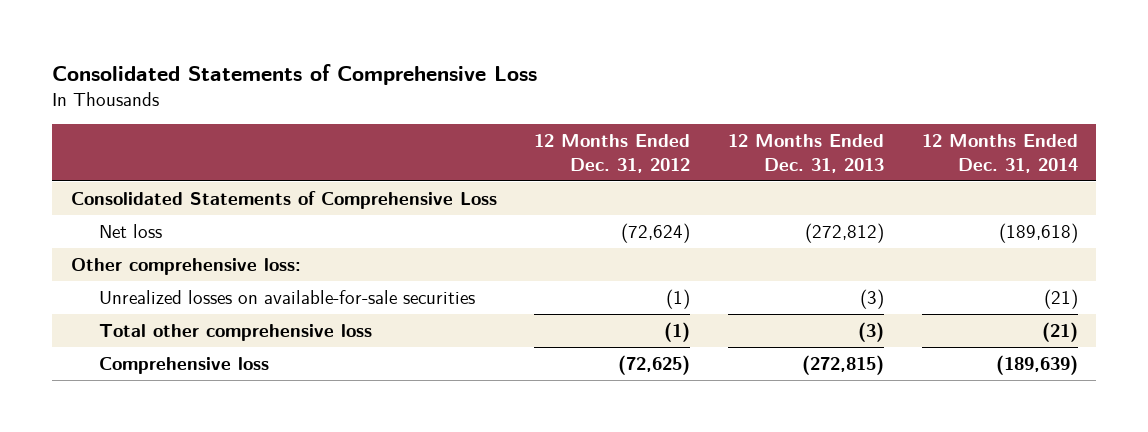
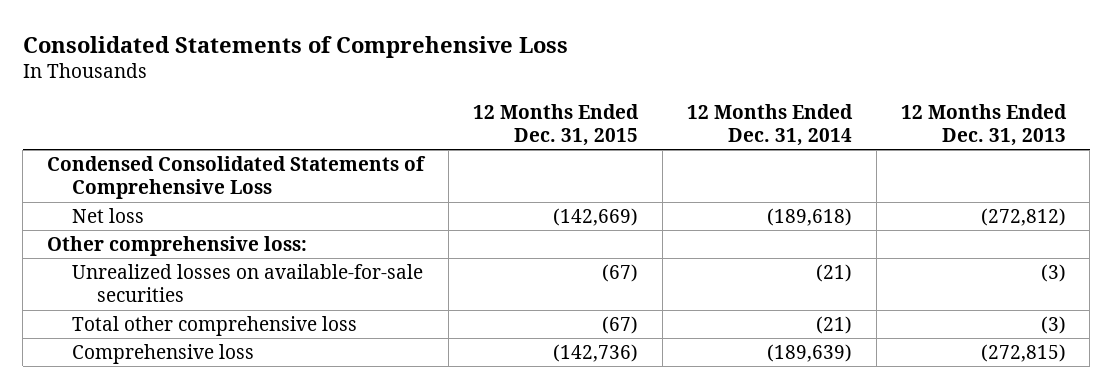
- | 12 Months Ended Dec. 31, 2012 | 12 Months Ended Dec. 31, 2013 | 12 Months Ended Dec. 31, 2014
+ | 12 Months Ended Dec. 31, 2015 | 12 Months Ended Dec. 31, 2014 | 12 Months Ended Dec. 31, 2013
- Consolidated Statements of Comprehensive Loss
+ Condensed Consolidated Statements of Comprehensive Loss

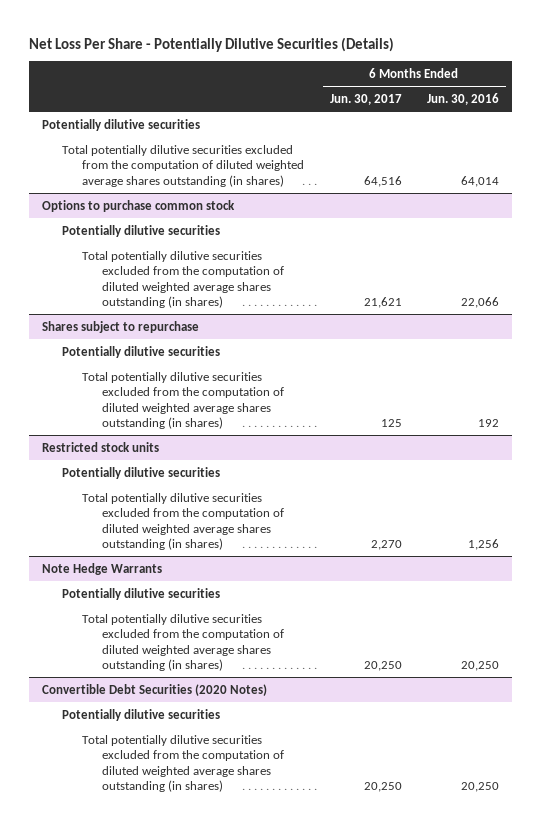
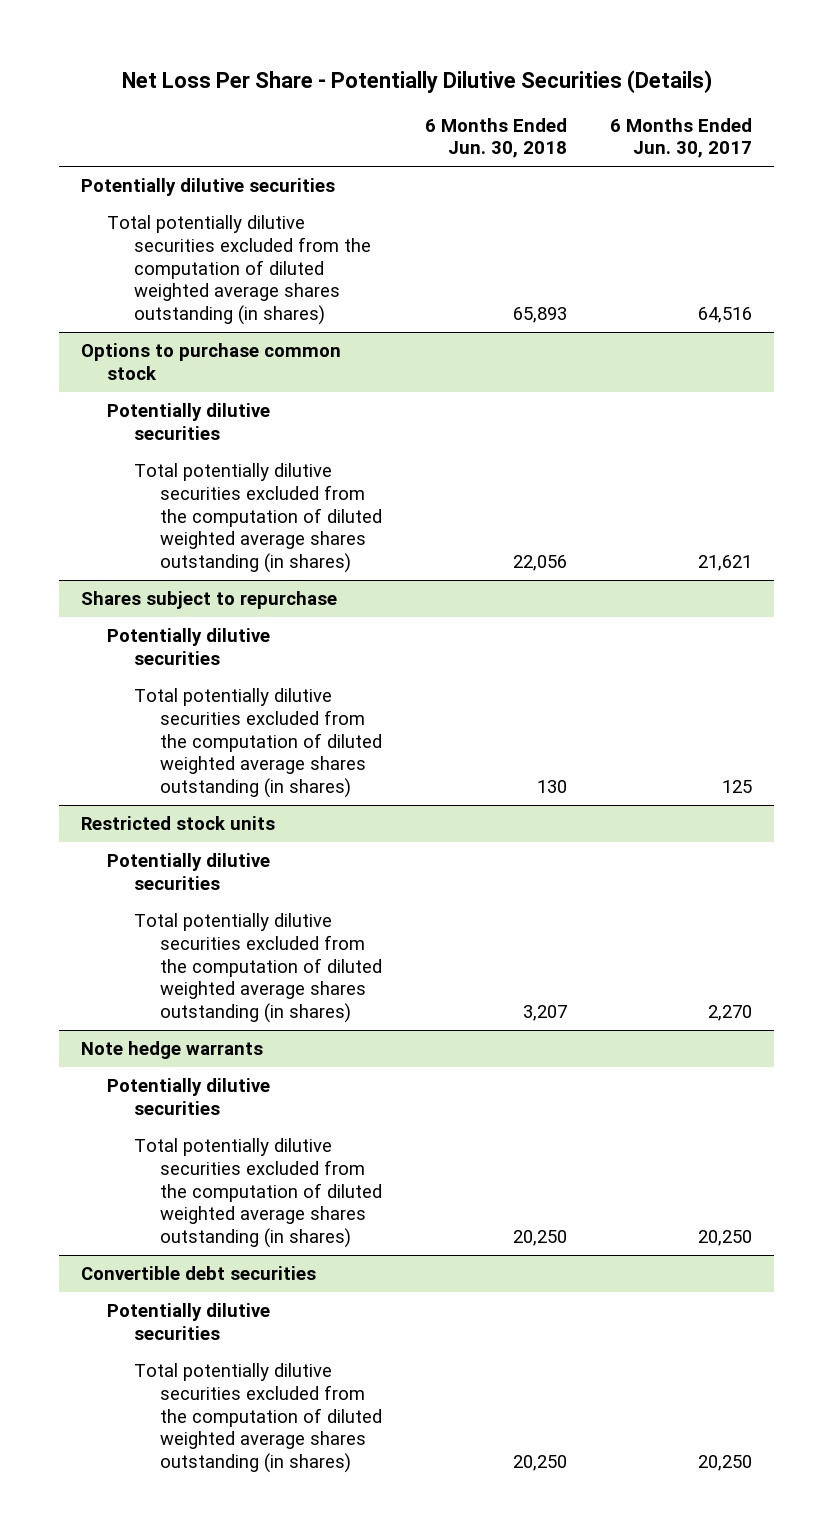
- | 6 Months Ended Jun. 30, 2017 | 6 Months Ended Jun. 30, 2016
+ | 6 Months Ended Jun. 30, 2018 | 6 Months Ended Jun. 30, 2017
- Note Hedge Warrants
+ Note hedge warrants
- Convertible Debt Securities (2020 Notes)
+ Convertible debt securities

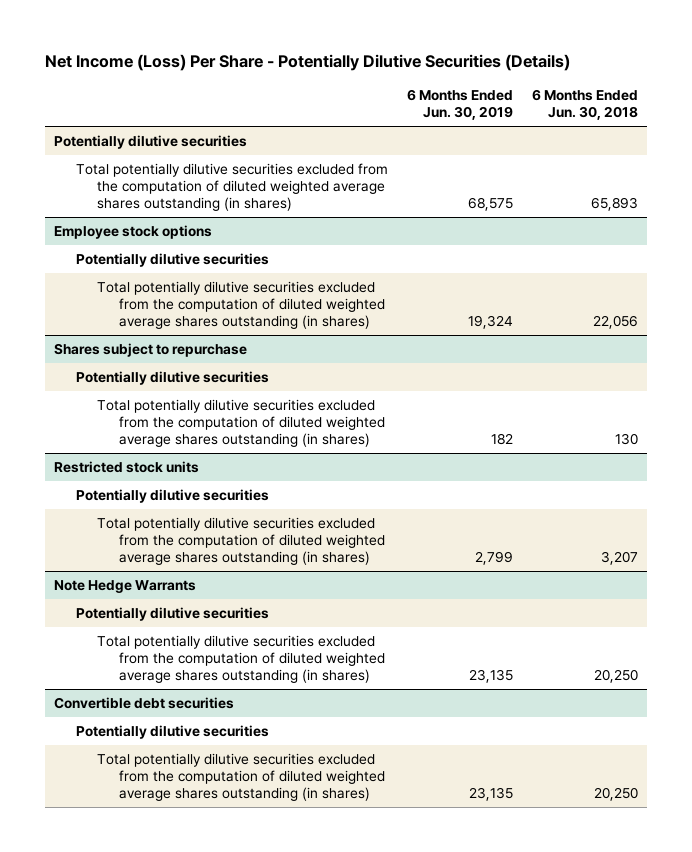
- Net Loss Per Share - Potentially Dilutive Securities (Details)
+ Net Income (Loss) Per Share - Potentially Dilutive Securities (Details)
- | 6 Months Ended Jun. 30, 2018 | 6 Months Ended Jun. 30, 2017
+ | 6 Months Ended Jun. 30, 2019 | 6 Months Ended Jun. 30, 2018
- Options to purchase common stock
+ Employee stock options
- Note hedge warrants
+ Note Hedge Warrants

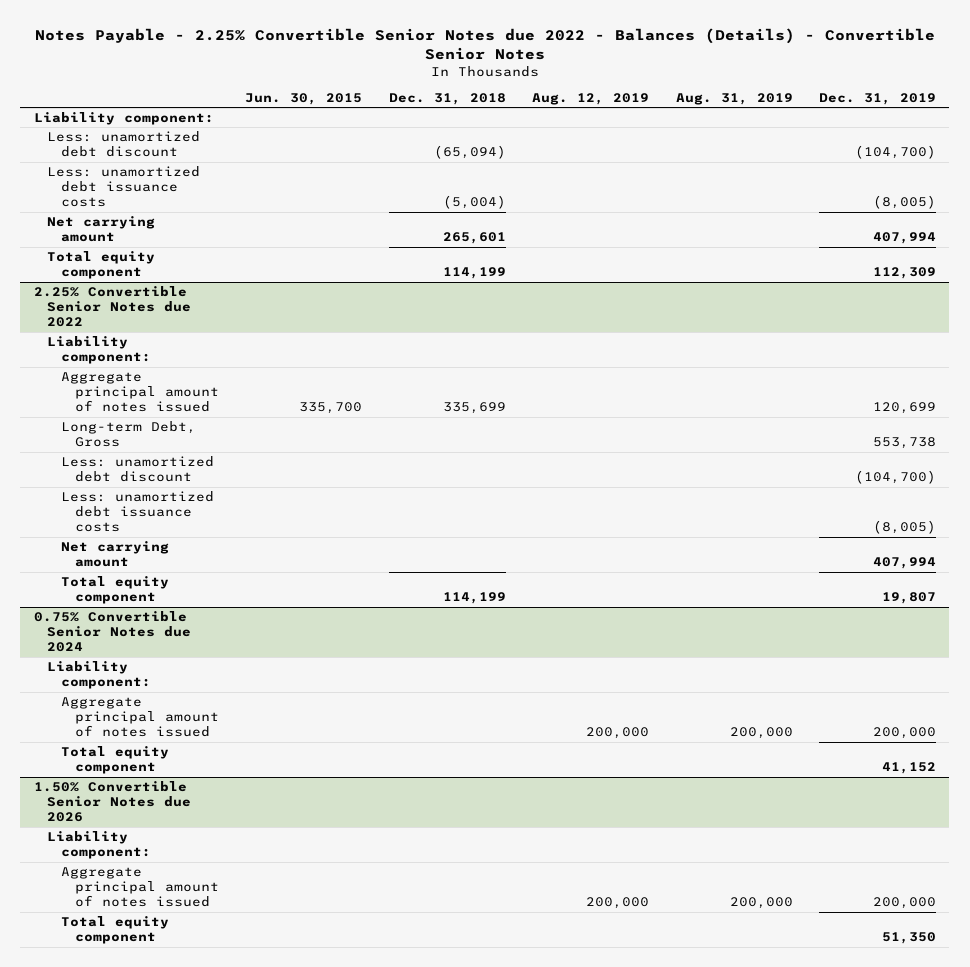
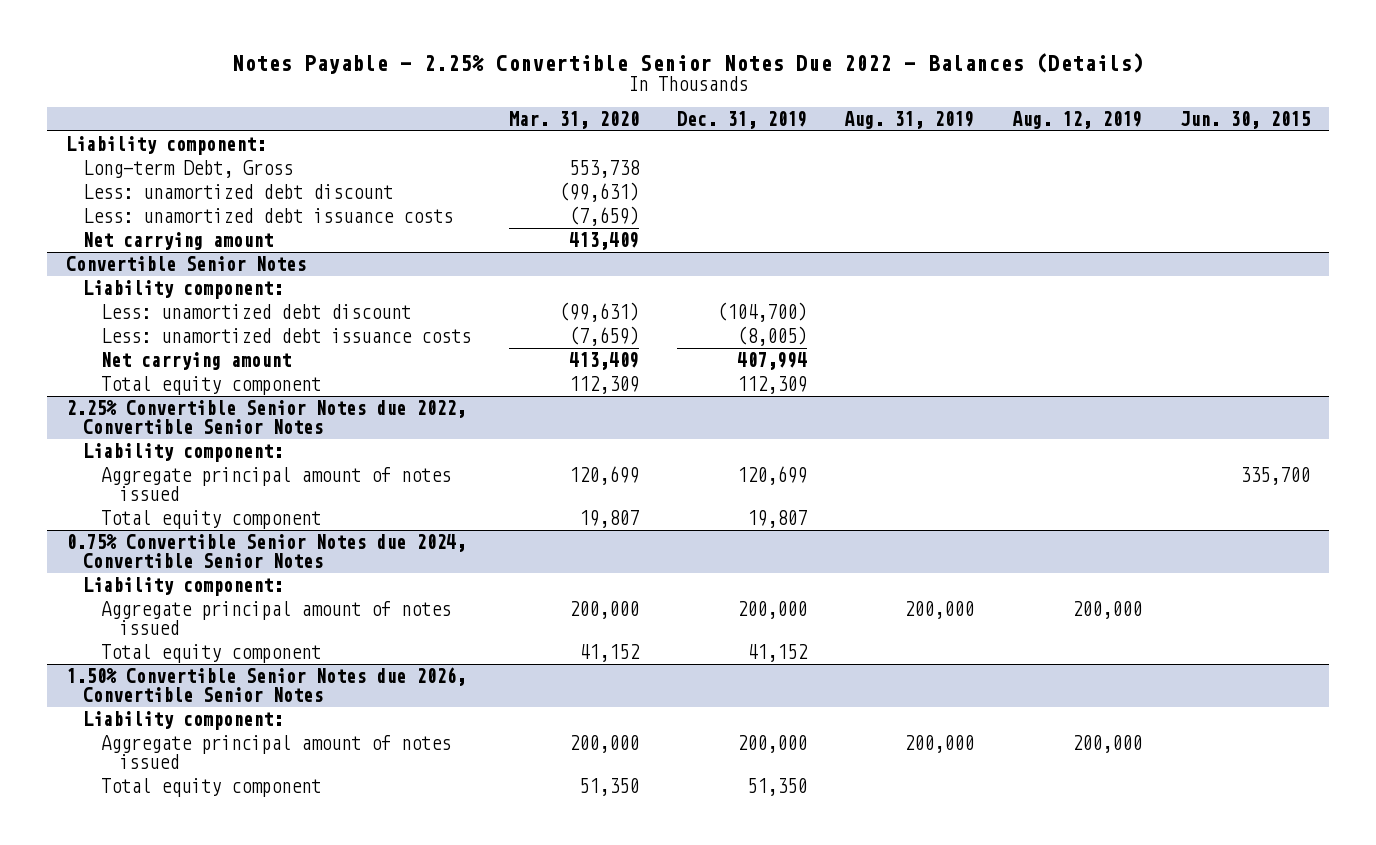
- Notes Payable - 2.25% Convertible Senior Notes due 2022 - Balances (Details) - Convertible Senior Notes
+ Notes Payable - 2.25% Convertible Senior Notes Due 2022 - Balances (Details)
- | Jun. 30, 2015 | Dec. 31, 2018 | Aug. 12, 2019 | Aug. 31, 2019 | Dec. 31, 2019
+ | Mar. 31, 2020 | Dec. 31, 2019 | Aug. 31, 2019 | Aug. 12, 2019 | Jun. 30, 2015
+ Long-term Debt, Gross | 553,738 | | | |
+ Less: unamortized debt discount | (99,631) | | | |
+ Less: unamortized debt issuance costs | (7,659) | | | |
+ Net carrying amount | 413,409 | | | |
+ Convertible Senior Notes
+ Liability component:
- 2.25% Convertible Senior Notes due 2022
+ 2.25% Convertible Senior Notes due 2022, Convertible Senior Notes
- Long-term Debt, Gross | | | | | 553,738
- Less: unamortized debt discount | | | | | (104,700)
- Less: unamortized debt issuance costs | | | | | (8,005)
- Net carrying amount | | | | | 407,994
- 0.75% Convertible Senior Notes due 2024
+ 0.75% Convertible Senior Notes due 2024, Convertible Senior Notes
- 1.50% Convertible Senior Notes due 2026
+ 1.50% Convertible Senior Notes due 2026, Convertible Senior Notes

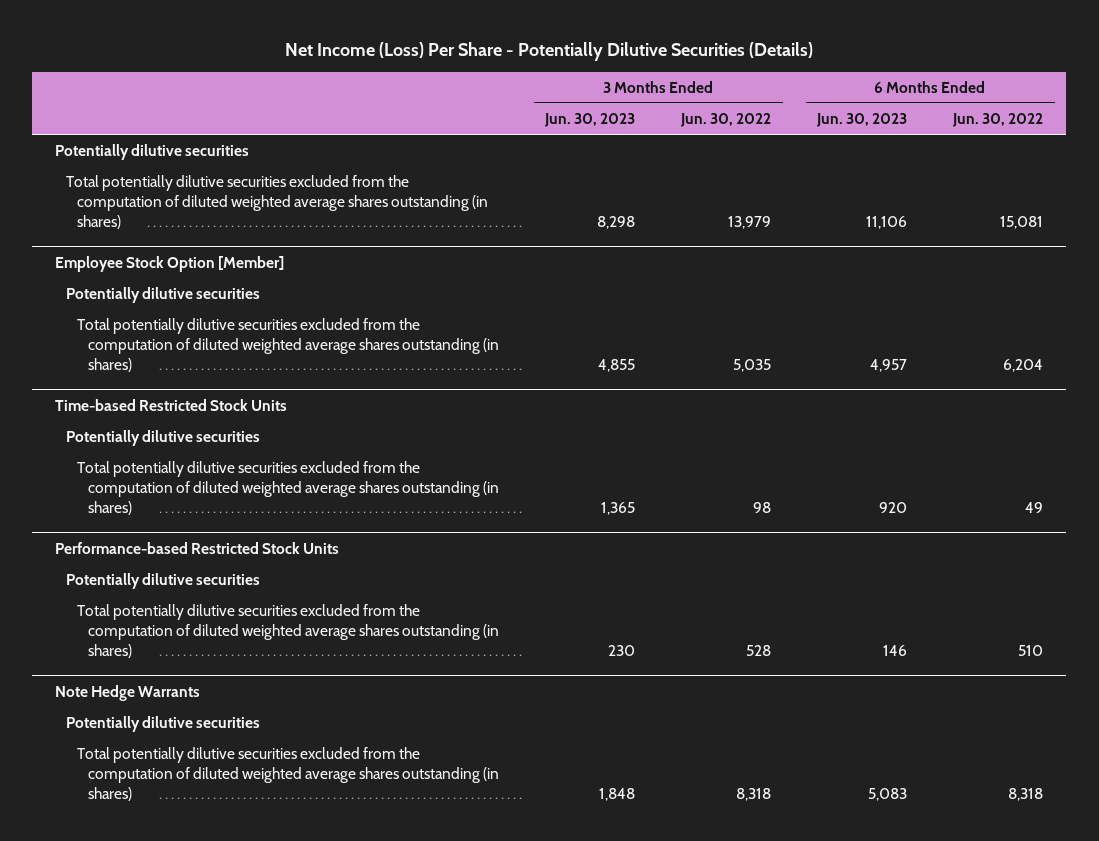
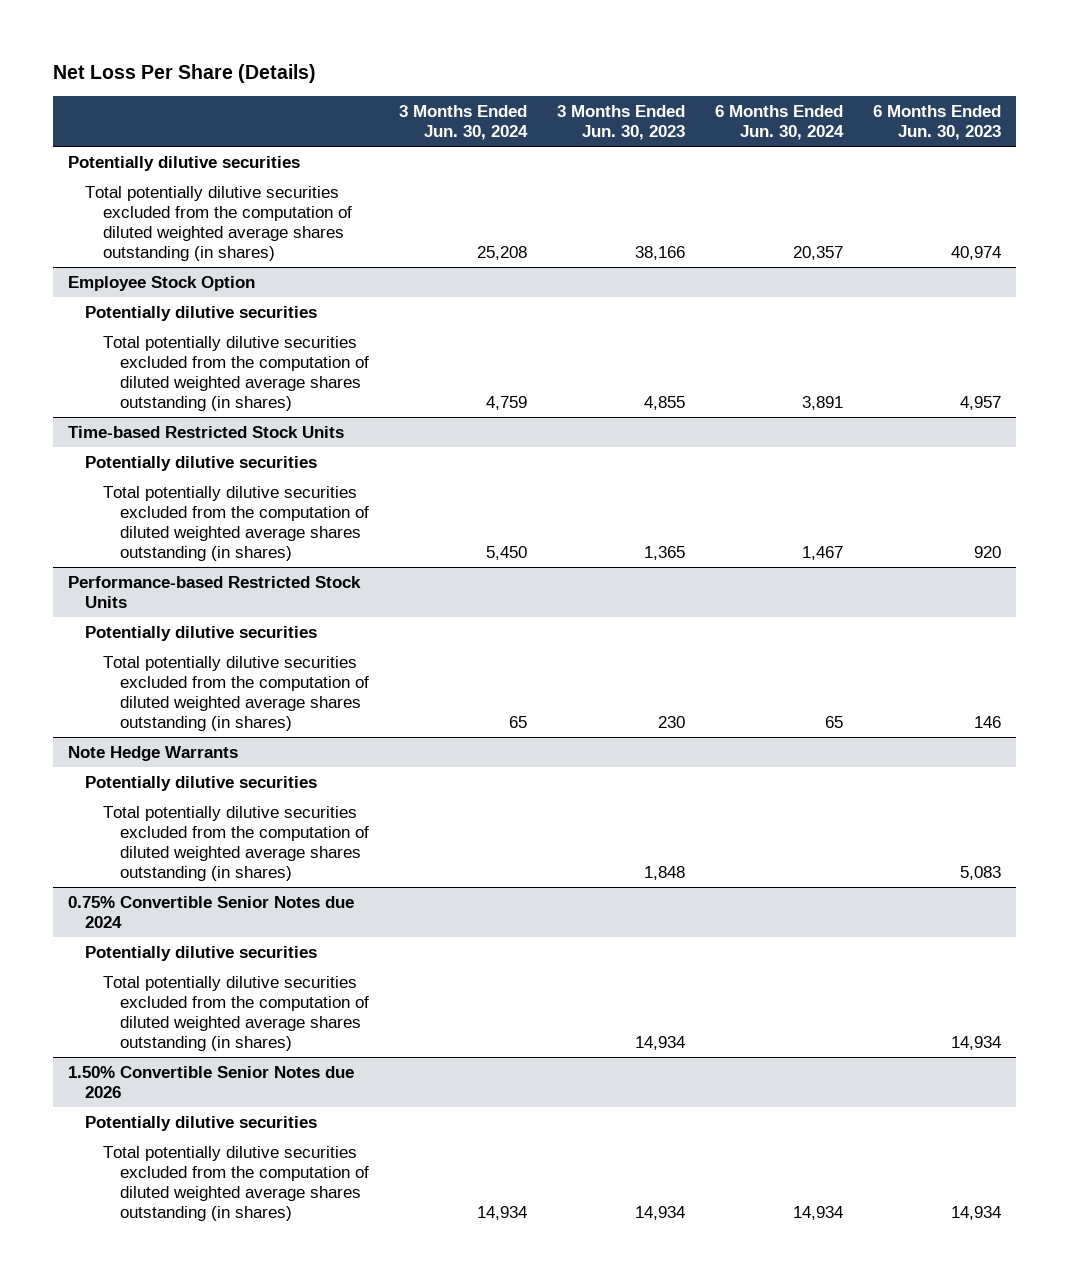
- Net Income (Loss) Per Share - Potentially Dilutive Securities (Details)
+ Net Loss Per Share (Details)
- | 3 Months Ended Jun. 30, 2023 | 3 Months Ended Jun. 30, 2022 | 6 Months Ended Jun. 30, 2023 | 6 Months Ended Jun. 30, 2022
+ | 3 Months Ended Jun. 30, 2024 | 3 Months Ended Jun. 30, 2023 | 6 Months Ended Jun. 30, 2024 | 6 Months Ended Jun. 30, 2023
- Total potentially dilutive securities excluded from the computation of diluted weighted average shares outstanding (in shares) | 8,298 | 13,979 | 11,106 | 15,081
- Employee Stock Option [Member]
+ Total potentially dilutive securities excluded from the computation of diluted weighted average shares outstanding (in shares) | 25,208 | 38,166 | 20,357 | 40,974
+ Employee Stock Option
+ 0.75% Convertible Senior Notes due 2024
+ Potentially dilutive securities
+ Total potentially dilutive securities excluded from the computation of diluted weighted average shares outstanding (in shares) | | 14,934 | | 14,934
+ 1.50% Convertible Senior Notes due 2026
+ Potentially dilutive securities
+ Total potentially dilutive securities excluded from the computation of diluted weighted average shares outstanding (in shares) | 14,934 | 14,934 | 14,934 | 14,934

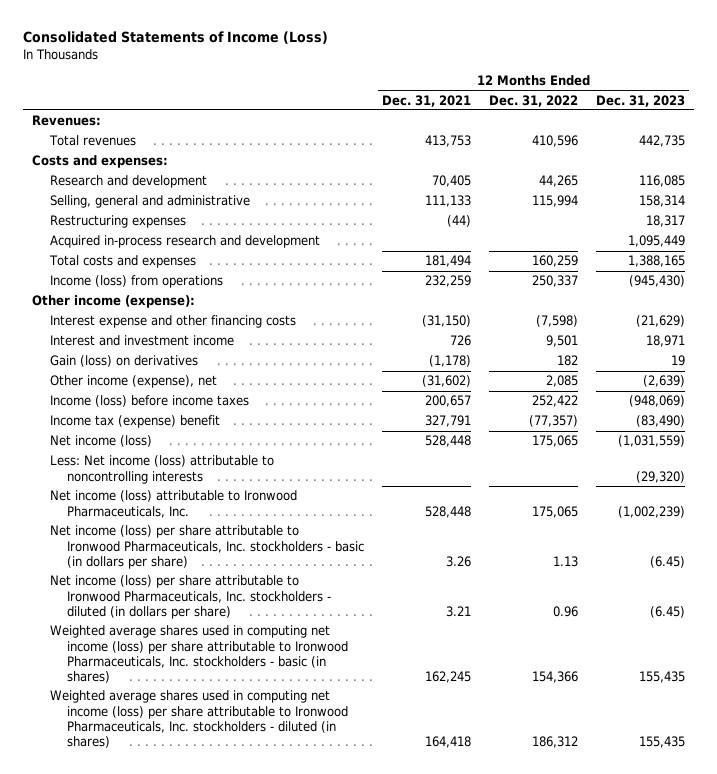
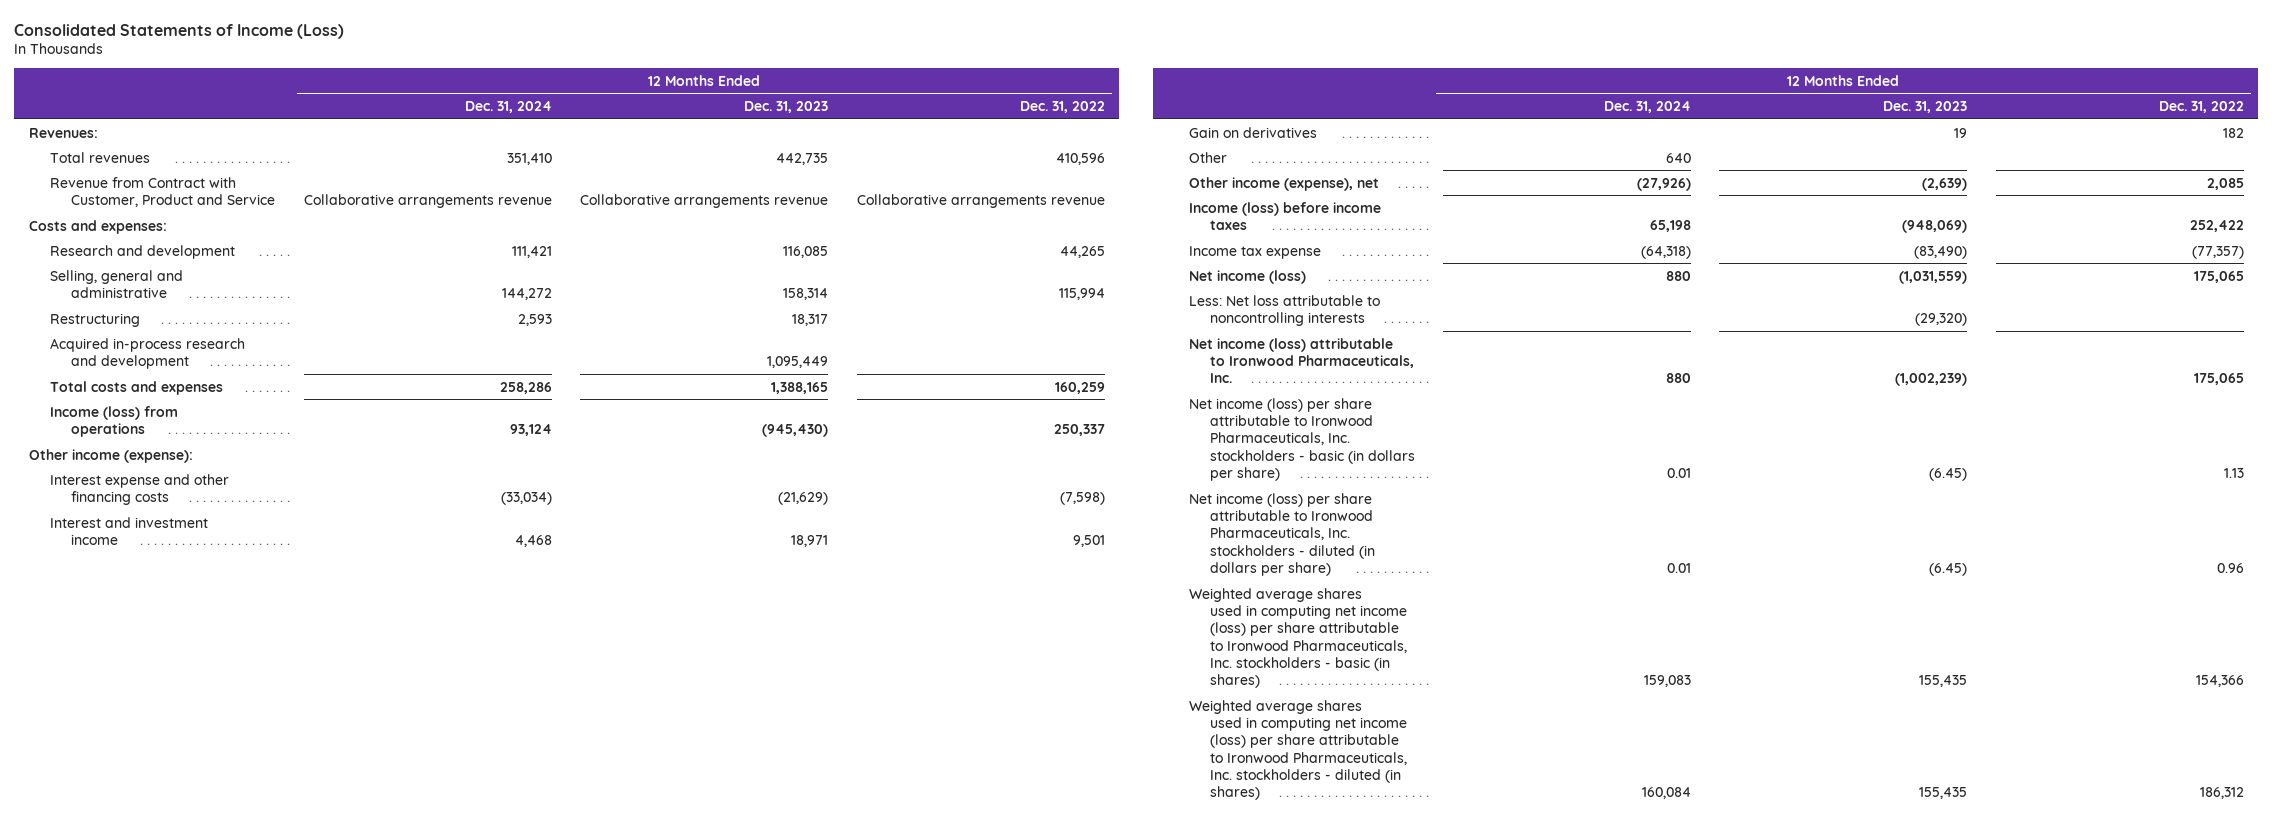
- | 12 Months Ended Dec. 31, 2021 | 12 Months Ended Dec. 31, 2022 | 12 Months Ended Dec. 31, 2023
+ | 12 Months Ended Dec. 31, 2024 | 12 Months Ended Dec. 31, 2023 | 12 Months Ended Dec. 31, 2022
+ Revenue from Contract with Customer, Product and Service | Collaborative arrangements revenue | Collaborative arrangements revenue | Collaborative arrangements revenue
- Restructuring expenses | (44) | | 18,317
+ Restructuring | 2,593 | 18,317 |
- Gain (loss) on derivatives | (1,178) | 182 | 19
+ Gain on derivatives | | 19 | 182
+ Other | 640 | |
- Income tax (expense) benefit | 327,791 | (77,357) | (83,490)
+ Income tax expense | (64,318) | (83,490) | (77,357)
- Less: Net income (loss) attributable to noncontrolling interests | | | (29,320)
+ Less: Net loss attributable to noncontrolling interests | | (29,320) |

